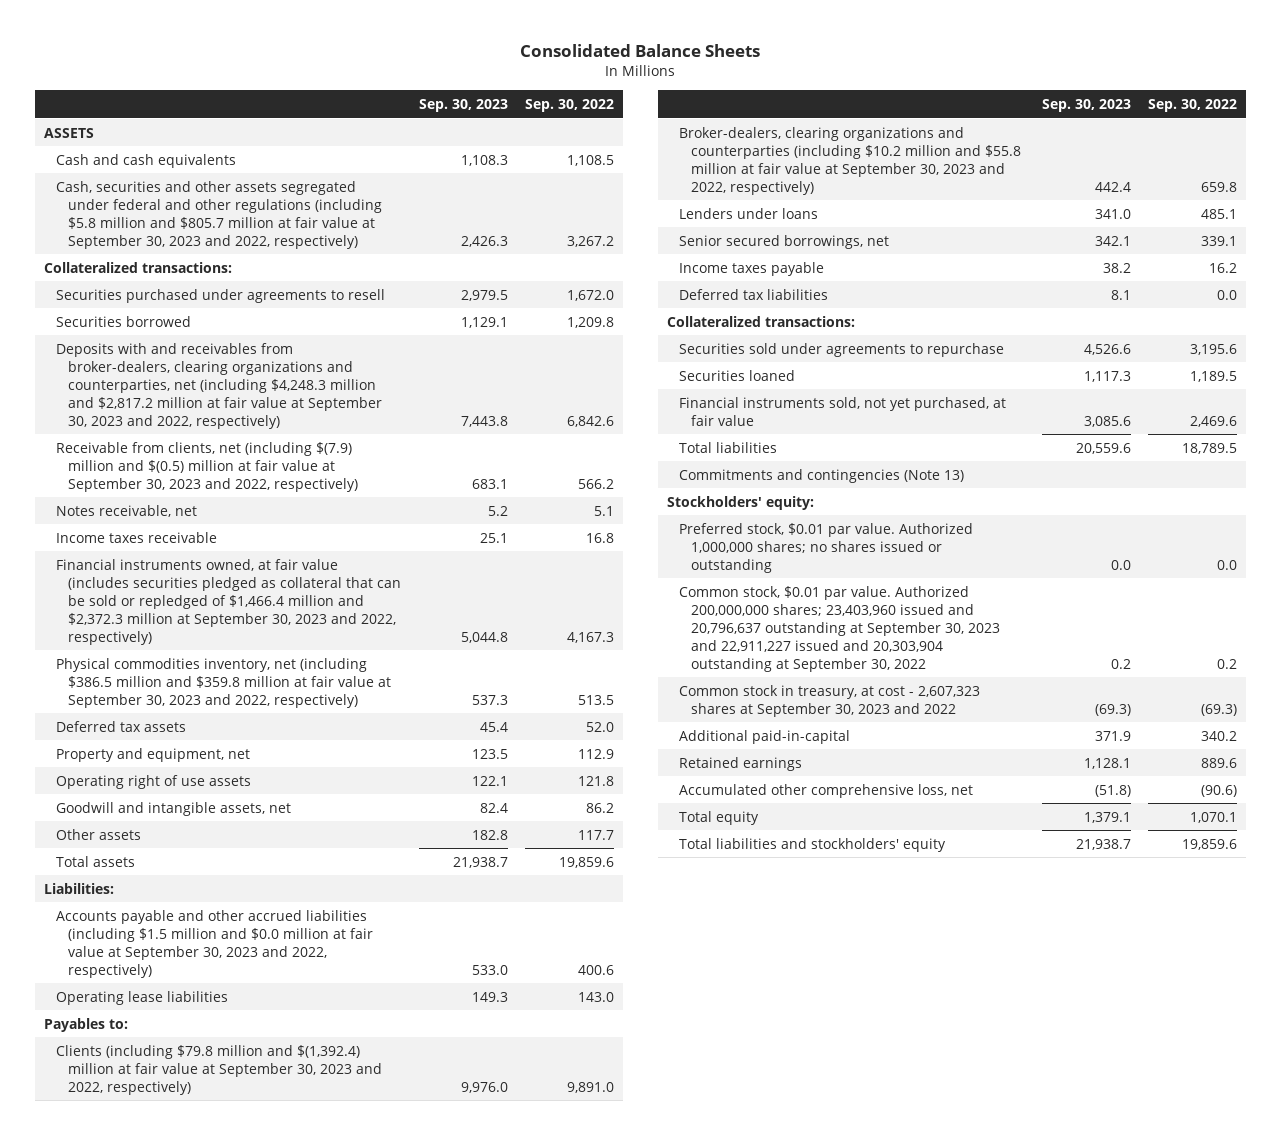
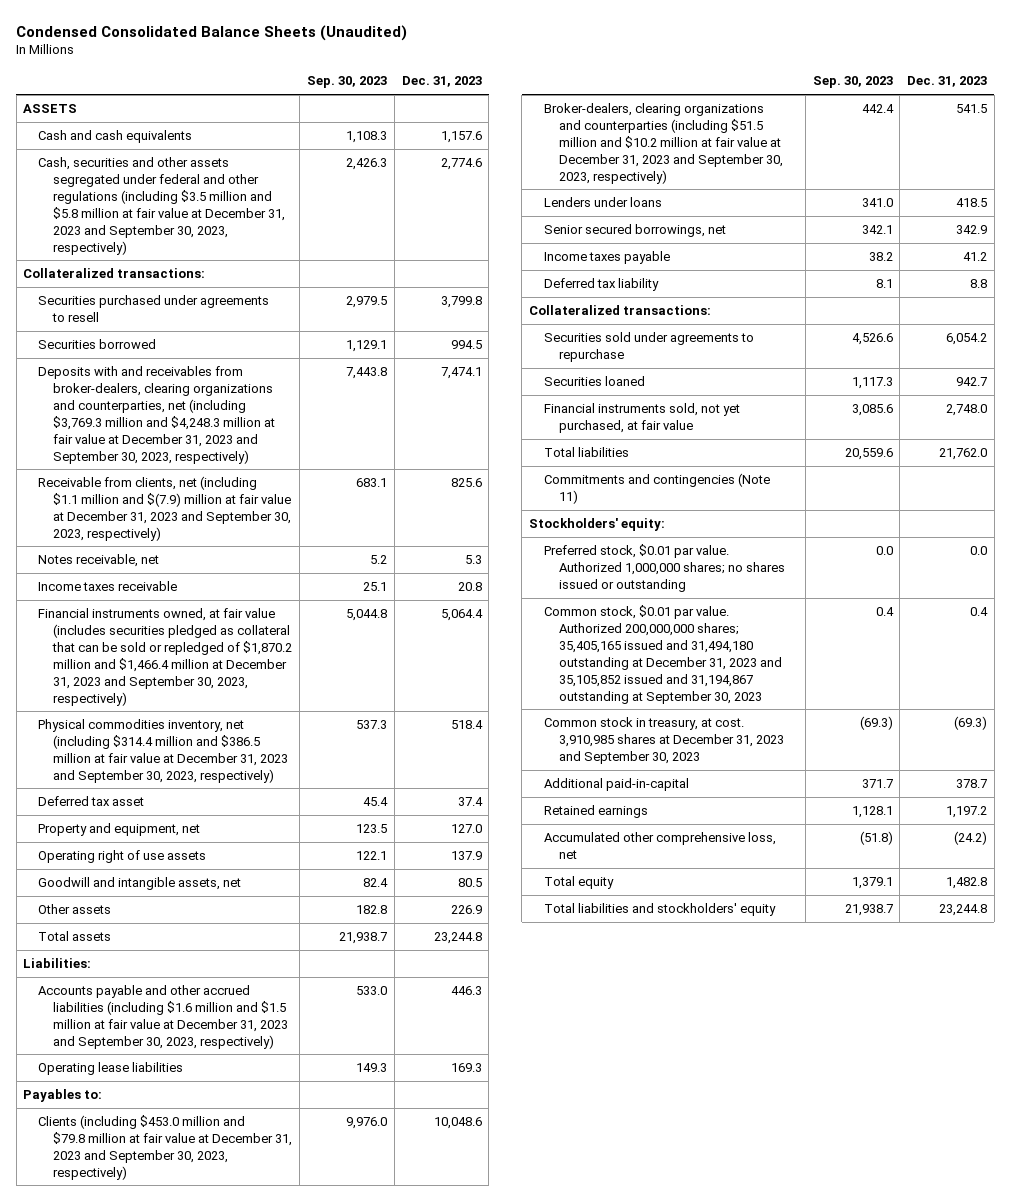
- Consolidated Balance Sheets
+ Condensed Consolidated Balance Sheets (Unaudited)
- | Sep. 30, 2023 | Sep. 30, 2022
+ | Sep. 30, 2023 | Dec. 31, 2023
- Cash, securities and other assets segregated under federal and other regulations (including $5.8 million and $805.7 million at fair value at September 30, 2023 and 2022, respectively) | 2,426.3 | 3,267.2
+ Cash, securities and other assets segregated under federal and other regulations (including $3.5 million and $5.8 million at fair value at December 31, 2023 and September 30, 2023, respectively) | 2,426.3 | 2,774.6
- Deposits with and receivables from broker-dealers, clearing organizations and counterparties, net (including $4,248.3 million and $2,817.2 million at fair value at September 30, 2023 and 2022, respectively) | 7,443.8 | 6,842.6
- Receivable from clients, net (including $(7.9) million and $(0.5) million at fair value at September 30, 2023 and 2022, respectively) | 683.1 | 566.2
+ Deposits with and receivables from broker-dealers, clearing organizations and counterparties, net (including $3,769.3 million and $4,248.3 million at fair value at December 31, 2023 and September 30, 2023, respectively) | 7,443.8 | 7,474.1
+ Receivable from clients, net (including $1.1 million and $(7.9) million at fair value at December 31, 2023 and September 30, 2023, respectively) | 683.1 | 825.6
- Financial instruments owned, at fair value (includes securities pledged as collateral that can be sold or repledged of $1,466.4 million and $2,372.3 million at September 30, 2023 and 2022, respectively) | 5,044.8 | 4,167.3
- Physical commodities inventory, net (including $386.5 million and $359.8 million at fair value at September 30, 2023 and 2022, respectively) | 537.3 | 513.5
- Deferred tax assets | 45.4 | 52.0
+ Financial instruments owned, at fair value (includes securities pledged as collateral that can be sold or repledged of $1,870.2 million and $1,466.4 million at December 31, 2023 and September 30, 2023, respectively) | 5,044.8 | 5,064.4
+ Physical commodities inventory, net (including $314.4 million and $386.5 million at fair value at December 31, 2023 and September 30, 2023, respectively) | 537.3 | 518.4
+ Deferred tax asset | 45.4 | 37.4
- Accounts payable and other accrued liabilities (including $1.5 million and $0.0 million at fair value at September 30, 2023 and 2022, respectively) | 533.0 | 400.6
+ Accounts payable and other accrued liabilities (including $1.6 million and $1.5 million at fair value at December 31, 2023 and September 30, 2023, respectively) | 533.0 | 446.3
- Clients (including $79.8 million and $(1,392.4) million at fair value at September 30, 2023 and 2022, respectively) | 9,976.0 | 9,891.0
- Broker-dealers, clearing organizations and counterparties (including $10.2 million and $55.8 million at fair value at September 30, 2023 and 2022, respectively) | 442.4 | 659.8
+ Clients (including $453.0 million and $79.8 million at fair value at December 31, 2023 and September 30, 2023, respectively) | 9,976.0 | 10,048.6
+ Broker-dealers, clearing organizations and counterparties (including $51.5 million and $10.2 million at fair value at December 31, 2023 and September 30, 2023, respectively) | 442.4 | 541.5
- Deferred tax liabilities | 8.1 | 0.0
+ Deferred tax liability | 8.1 | 8.8
- Commitments and contingencies (Note 13)
+ Commitments and contingencies (Note 11)
- Common stock, $0.01 par value. Authorized 200,000,000 shares; 23,403,960 issued and 20,796,637 outstanding at September 30, 2023 and 22,911,227 issued and 20,303,904 outstanding at September 30, 2022 | 0.2 | 0.2
- Common stock in treasury, at cost - 2,607,323 shares at September 30, 2023 and 2022 | (69.3) | (69.3)
- Additional paid-in-capital | 371.9 | 340.2
+ Common stock, $0.01 par value. Authorized 200,000,000 shares; 35,405,165 issued and 31,494,180 outstanding at December 31, 2023 and 35,105,852 issued and 31,194,867 outstanding at September 30, 2023 | 0.4 | 0.4
+ Common stock in treasury, at cost. 3,910,985 shares at December 31, 2023 and September 30, 2023 | (69.3) | (69.3)
+ Additional paid-in-capital | 371.7 | 378.7

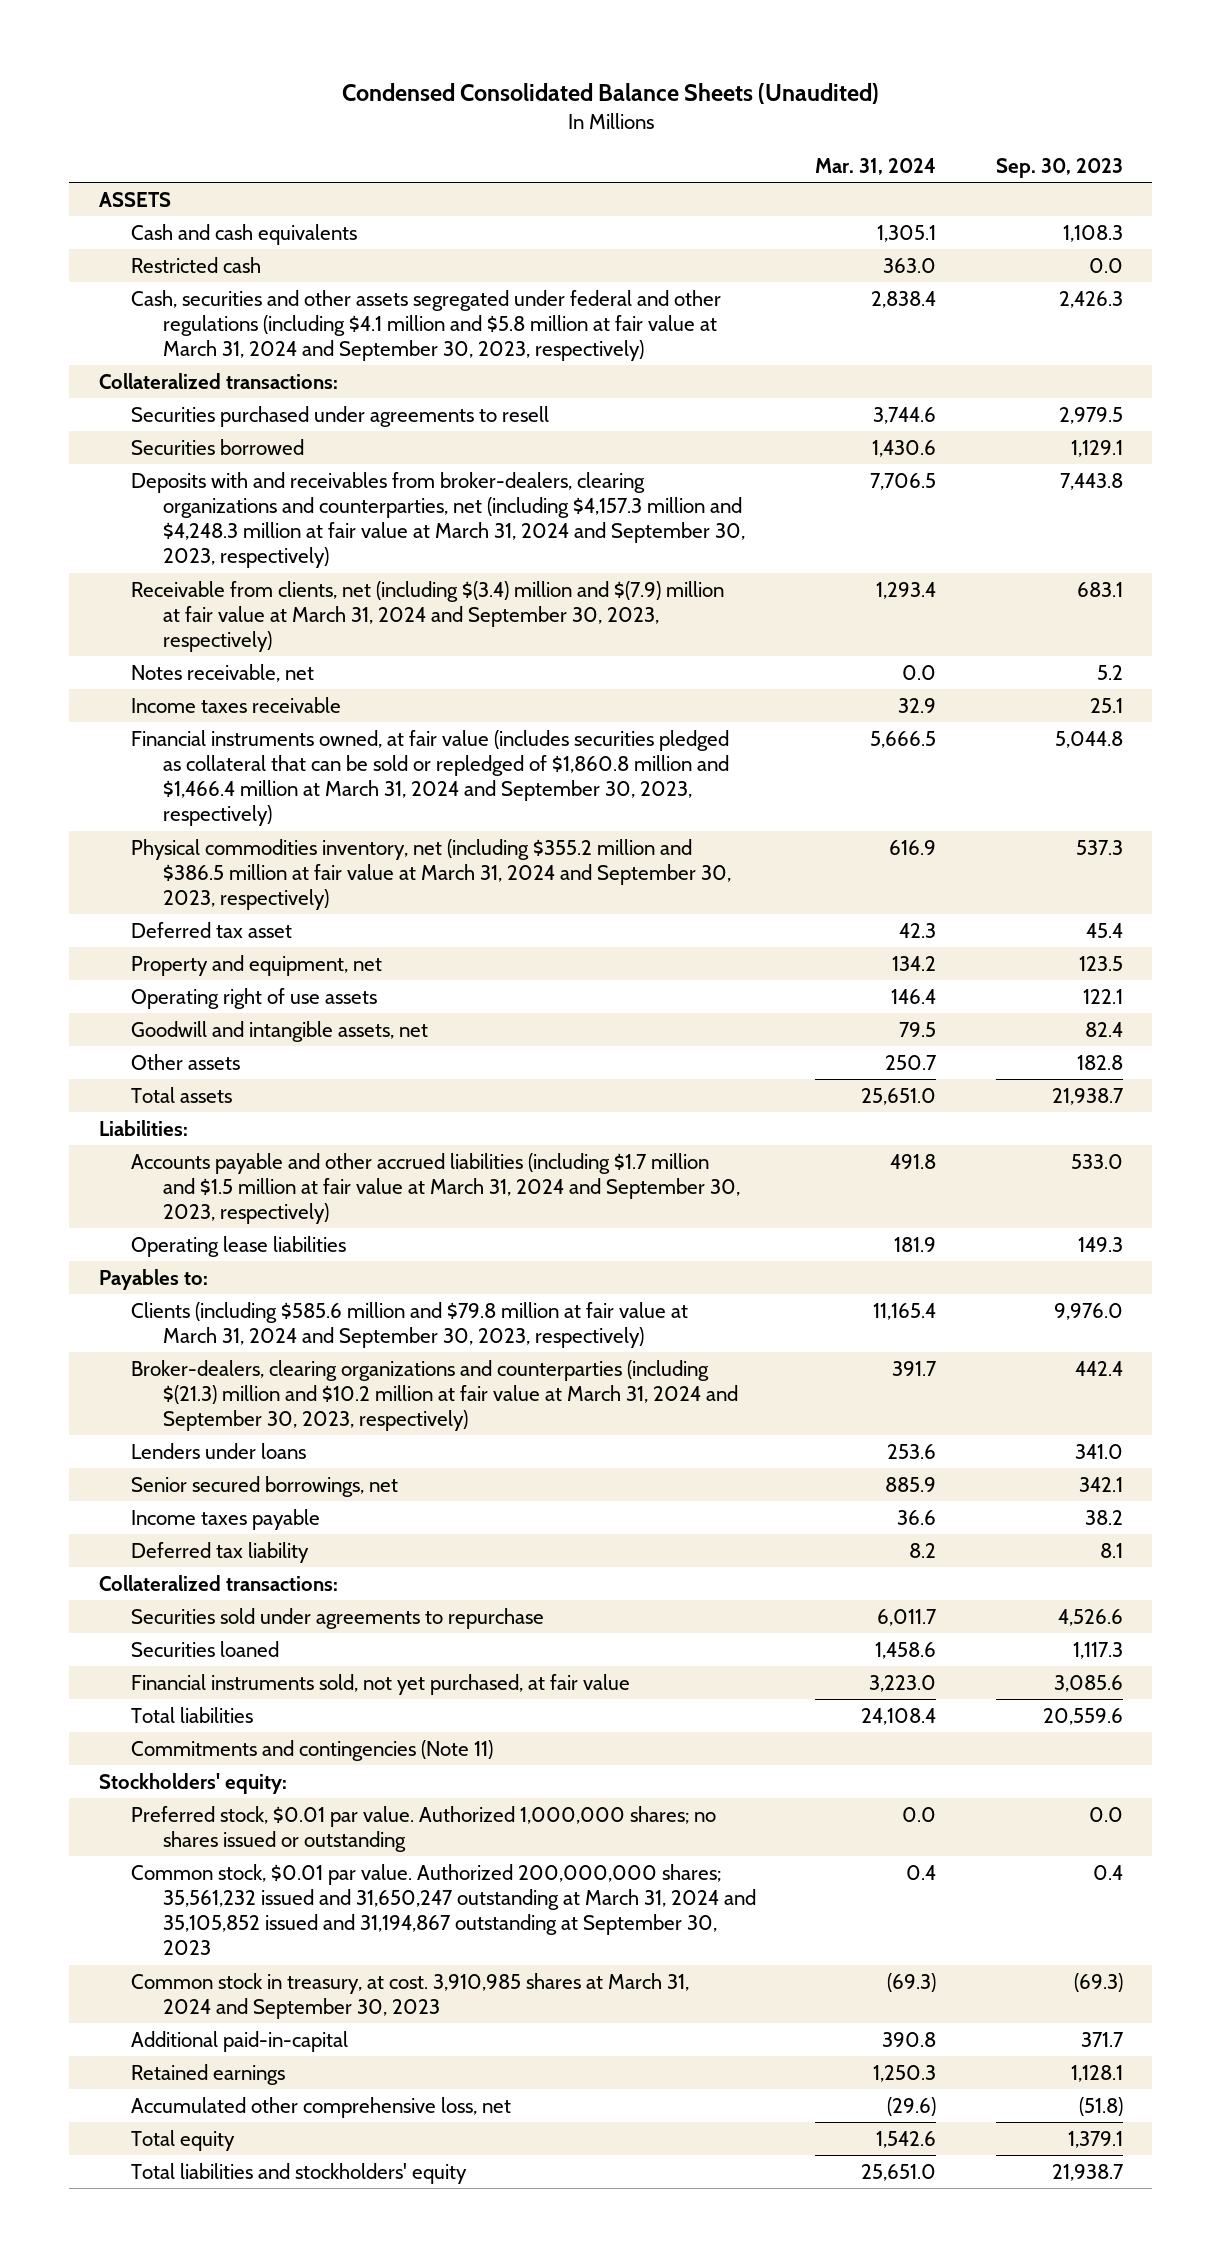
- | Sep. 30, 2023 | Dec. 31, 2023
+ | Mar. 31, 2024 | Sep. 30, 2023
- Cash, securities and other assets segregated under federal and other regulations (including $3.5 million and $5.8 million at fair value at December 31, 2023 and September 30, 2023, respectively) | 2,426.3 | 2,774.6
+ Restricted cash | 363.0 | 0.0
+ Cash, securities and other assets segregated under federal and other regulations (including $4.1 million and $5.8 million at fair value at March 31, 2024 and September 30, 2023, respectively) | 2,838.4 | 2,426.3
- Deposits with and receivables from broker-dealers, clearing organizations and counterparties, net (including $3,769.3 million and $4,248.3 million at fair value at December 31, 2023 and September 30, 2023, respectively) | 7,443.8 | 7,474.1
- Receivable from clients, net (including $1.1 million and $(7.9) million at fair value at December 31, 2023 and September 30, 2023, respectively) | 683.1 | 825.6
+ Deposits with and receivables from broker-dealers, clearing organizations and counterparties, net (including $4,157.3 million and $4,248.3 million at fair value at March 31, 2024 and September 30, 2023, respectively) | 7,706.5 | 7,443.8
+ Receivable from clients, net (including $(3.4) million and $(7.9) million at fair value at March 31, 2024 and September 30, 2023, respectively) | 1,293.4 | 683.1
- Financial instruments owned, at fair value (includes securities pledged as collateral that can be sold or repledged of $1,870.2 million and $1,466.4 million at December 31, 2023 and September 30, 2023, respectively) | 5,044.8 | 5,064.4
- Physical commodities inventory, net (including $314.4 million and $386.5 million at fair value at December 31, 2023 and September 30, 2023, respectively) | 537.3 | 518.4
+ Financial instruments owned, at fair value (includes securities pledged as collateral that can be sold or repledged of $1,860.8 million and $1,466.4 million at March 31, 2024 and September 30, 2023, respectively) | 5,666.5 | 5,044.8
+ Physical commodities inventory, net (including $355.2 million and $386.5 million at fair value at March 31, 2024 and September 30, 2023, respectively) | 616.9 | 537.3
- Accounts payable and other accrued liabilities (including $1.6 million and $1.5 million at fair value at December 31, 2023 and September 30, 2023, respectively) | 533.0 | 446.3
+ Accounts payable and other accrued liabilities (including $1.7 million and $1.5 million at fair value at March 31, 2024 and September 30, 2023, respectively) | 491.8 | 533.0
- Clients (including $453.0 million and $79.8 million at fair value at December 31, 2023 and September 30, 2023, respectively) | 9,976.0 | 10,048.6
- Broker-dealers, clearing organizations and counterparties (including $51.5 million and $10.2 million at fair value at December 31, 2023 and September 30, 2023, respectively) | 442.4 | 541.5
+ Clients (including $585.6 million and $79.8 million at fair value at March 31, 2024 and September 30, 2023, respectively) | 11,165.4 | 9,976.0
+ Broker-dealers, clearing organizations and counterparties (including $(21.3) million and $10.2 million at fair value at March 31, 2024 and September 30, 2023, respectively) | 391.7 | 442.4
- Common stock, $0.01 par value. Authorized 200,000,000 shares; 35,405,165 issued and 31,494,180 outstanding at December 31, 2023 and 35,105,852 issued and 31,194,867 outstanding at September 30, 2023 | 0.4 | 0.4
- Common stock in treasury, at cost. 3,910,985 shares at December 31, 2023 and September 30, 2023 | (69.3) | (69.3)
+ Common stock, $0.01 par value. Authorized 200,000,000 shares; 35,561,232 issued and 31,650,247 outstanding at March 31, 2024 and 35,105,852 issued and 31,194,867 outstanding at September 30, 2023 | 0.4 | 0.4
+ Common stock in treasury, at cost. 3,910,985 shares at March 31, 2024 and September 30, 2023 | (69.3) | (69.3)

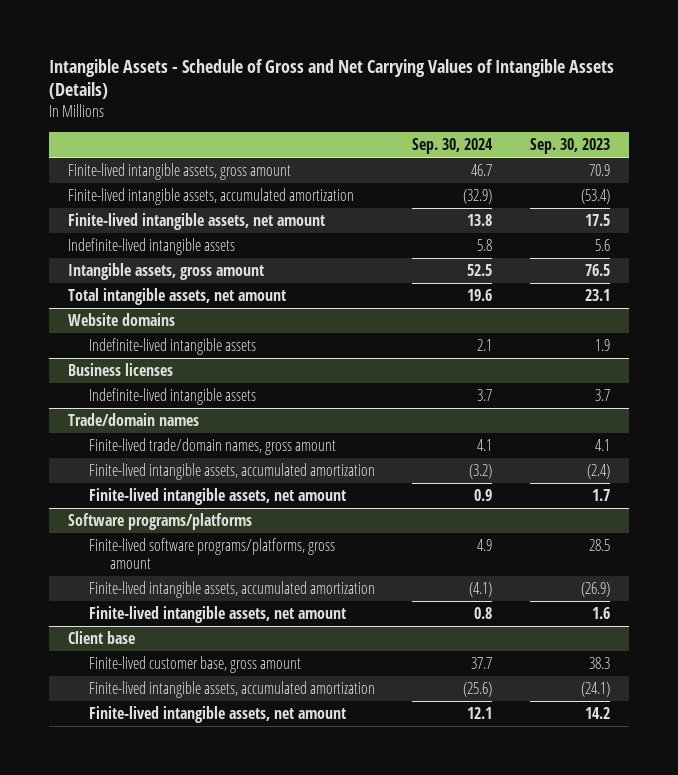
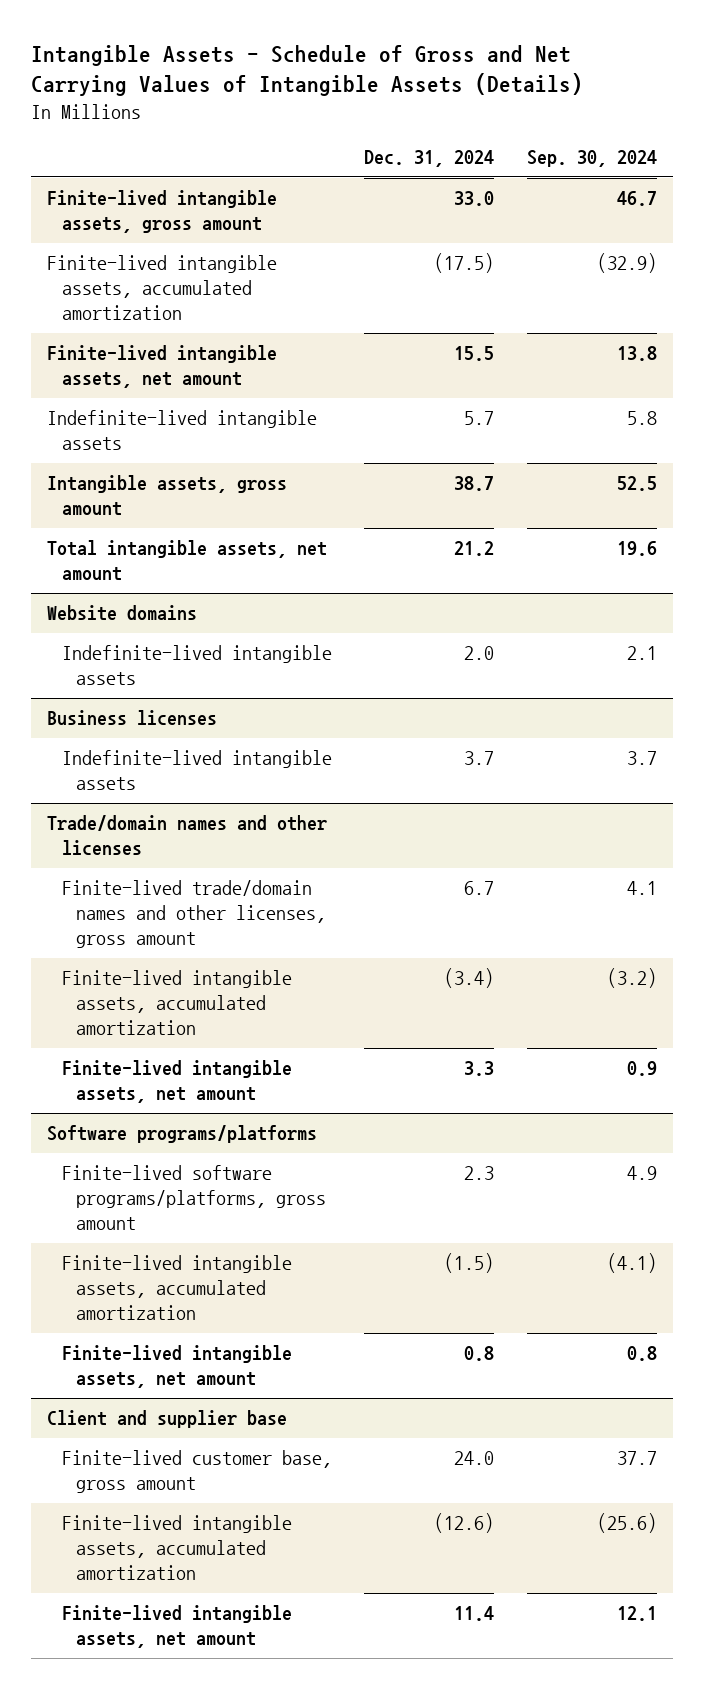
- | Sep. 30, 2024 | Sep. 30, 2023
+ | Dec. 31, 2024 | Sep. 30, 2024
- Trade/domain names
- Finite-lived trade/domain names, gross amount | 4.1 | 4.1
+ Trade/domain names and other licenses
+ Finite-lived trade/domain names and other licenses, gross amount | 6.7 | 4.1
- Client base
+ Client and supplier base

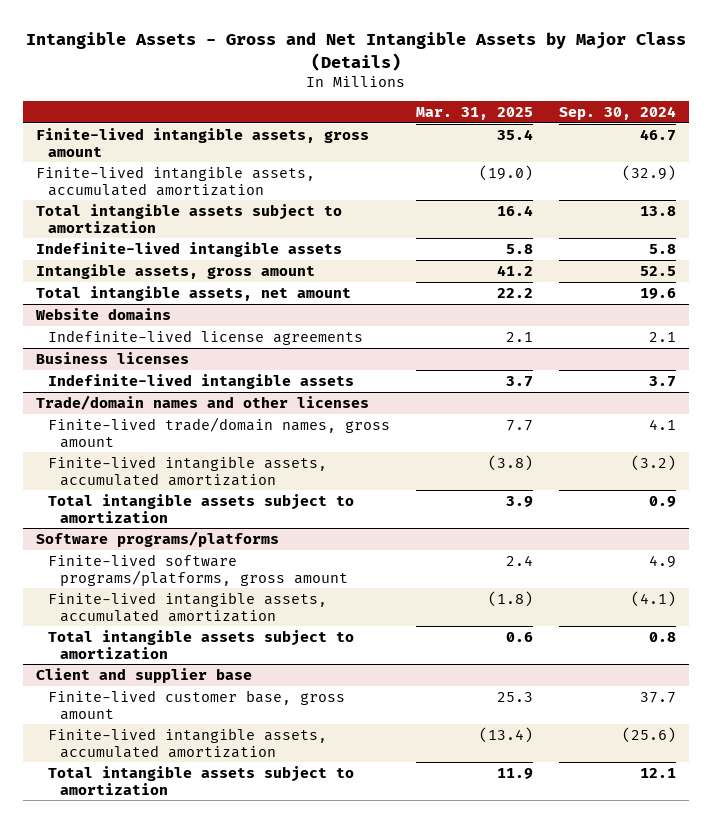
- Intangible Assets - Schedule of Gross and Net Carrying Values of Intangible Assets (Details)
+ Intangible Assets - Gross and Net Intangible Assets by Major Class (Details)
- | Dec. 31, 2024 | Sep. 30, 2024
+ | Mar. 31, 2025 | Sep. 30, 2024
- Finite-lived intangible assets, net amount | 15.5 | 13.8
+ Total intangible assets subject to amortization | 16.4 | 13.8
@ Website domains
- Indefinite-lived intangible assets | 2.0 | 2.1
+ Indefinite-lived license agreements | 2.1 | 2.1
@ Trade/domain names and other licenses
- Finite-lived trade/domain names and other licenses, gross amount | 6.7 | 4.1
+ Finite-lived trade/domain names, gross amount | 7.7 | 4.1
- Finite-lived intangible assets, net amount | 3.3 | 0.9
+ Total intangible assets subject to amortization | 3.9 | 0.9
@ Software programs/platforms
- Finite-lived intangible assets, net amount | 0.8 | 0.8
+ Total intangible assets subject to amortization | 0.6 | 0.8
@ Client and supplier base
- Finite-lived intangible assets, net amount | 11.4 | 12.1
+ Total intangible assets subject to amortization | 11.9 | 12.1

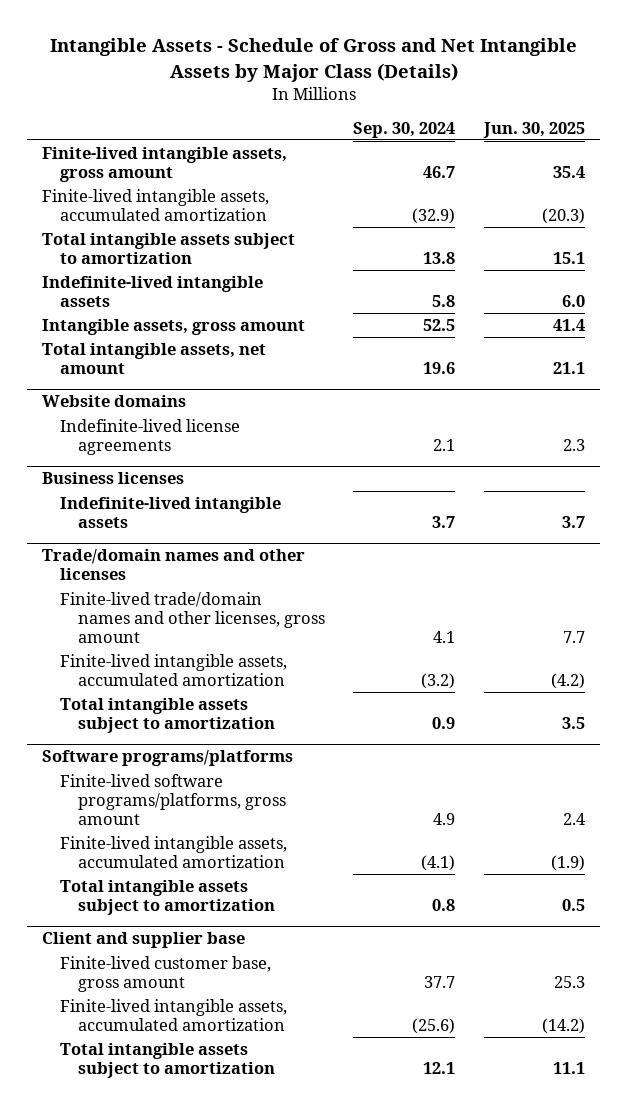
- Intangible Assets - Gross and Net Intangible Assets by Major Class (Details)
+ Intangible Assets - Schedule of Gross and Net Intangible Assets by Major Class (Details)
- | Mar. 31, 2025 | Sep. 30, 2024
+ | Sep. 30, 2024 | Jun. 30, 2025
@ Trade/domain names and other licenses
- Finite-lived trade/domain names, gross amount | 7.7 | 4.1
+ Finite-lived trade/domain names and other licenses, gross amount | 4.1 | 7.7

